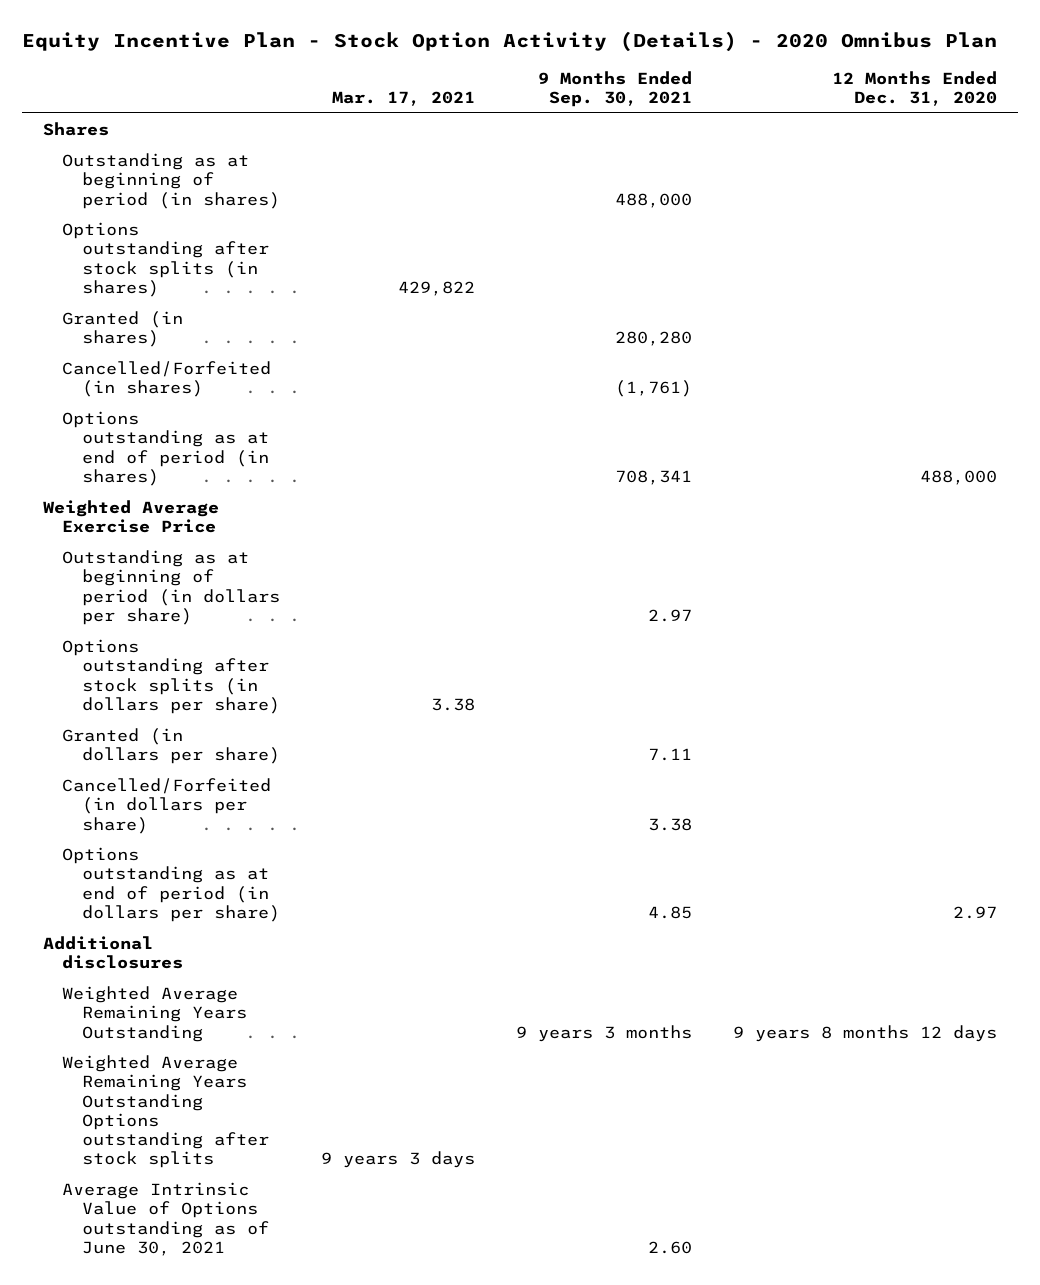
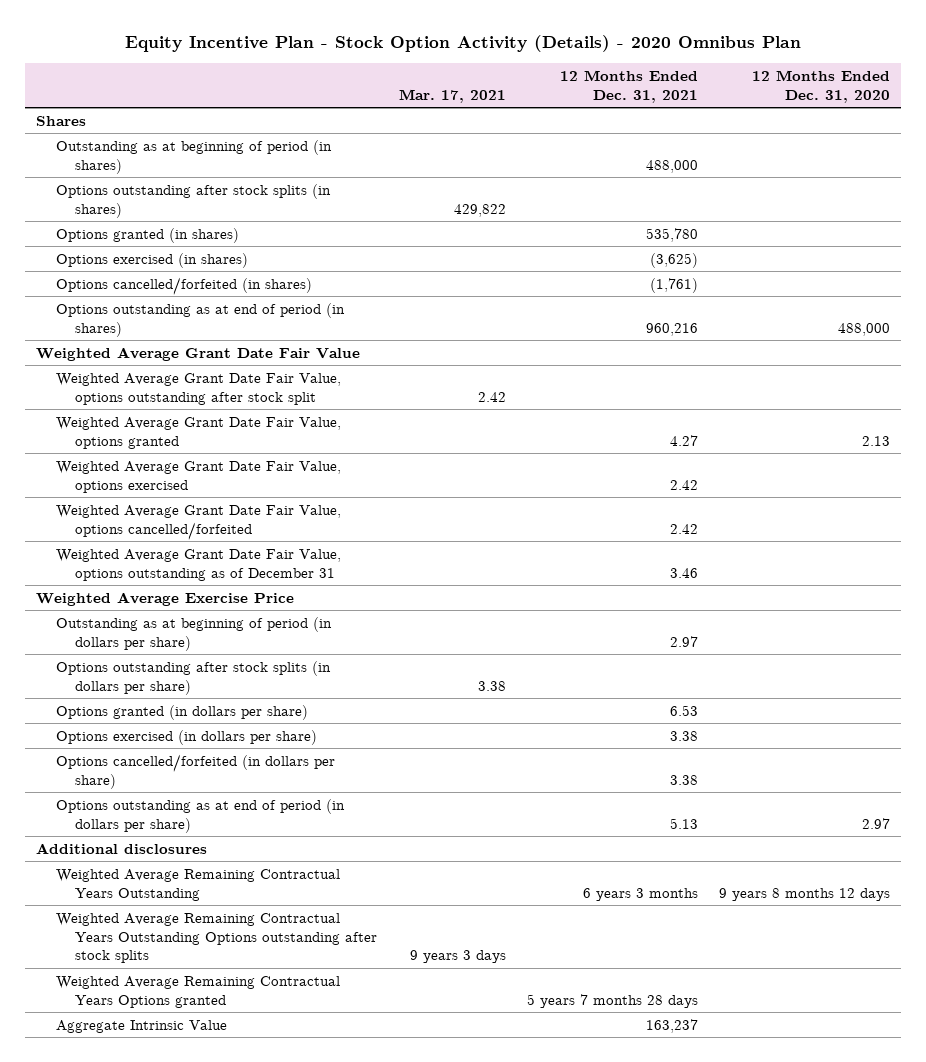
- | Mar. 17, 2021 | 9 Months Ended Sep. 30, 2021 | 12 Months Ended Dec. 31, 2020
+ | Mar. 17, 2021 | 12 Months Ended Dec. 31, 2021 | 12 Months Ended Dec. 31, 2020
- Granted (in shares) | | 280,280 |
- Cancelled/Forfeited (in shares) | | (1,761) |
+ Options granted (in shares) | | 535,780 |
+ Options exercised (in shares) | | (3,625) |
+ Options cancelled/forfeited (in shares) | | (1,761) |
+ Weighted Average Grant Date Fair Value
+ Weighted Average Grant Date Fair Value, options outstanding after stock split | 2.42 | |
+ Weighted Average Grant Date Fair Value, options granted | | 4.27 | 2.13
+ Weighted Average Grant Date Fair Value, options exercised | | 2.42 |
+ Weighted Average Grant Date Fair Value, options cancelled/forfeited | | 2.42 |
+ Weighted Average Grant Date Fair Value, options outstanding as of December 31 | | 3.46 |
- Granted (in dollars per share) | | 7.11 |
- Cancelled/Forfeited (in dollars per share) | | 3.38 |
+ Options granted (in dollars per share) | | 6.53 |
+ Options exercised (in dollars per share) | | 3.38 |
+ Options cancelled/forfeited (in dollars per share) | | 3.38 |
- Weighted Average Remaining Years Outstanding | | 9 years 3 months | 9 years 8 months 12 days
- Weighted Average Remaining Years Outstanding Options outstanding after stock splits | 9 years 3 days | |
- Average Intrinsic Value of Options outstanding as of June 30, 2021 | | 2.60 |
+ Weighted Average Remaining Contractual Years Outstanding | | 6 years 3 months | 9 years 8 months 12 days
+ Weighted Average Remaining Contractual Years Outstanding Options outstanding after stock splits | 9 years 3 days | |
+ Weighted Average Remaining Contractual Years Options granted | | 5 years 7 months 28 days |
+ Aggregate Intrinsic Value | | 163,237 |

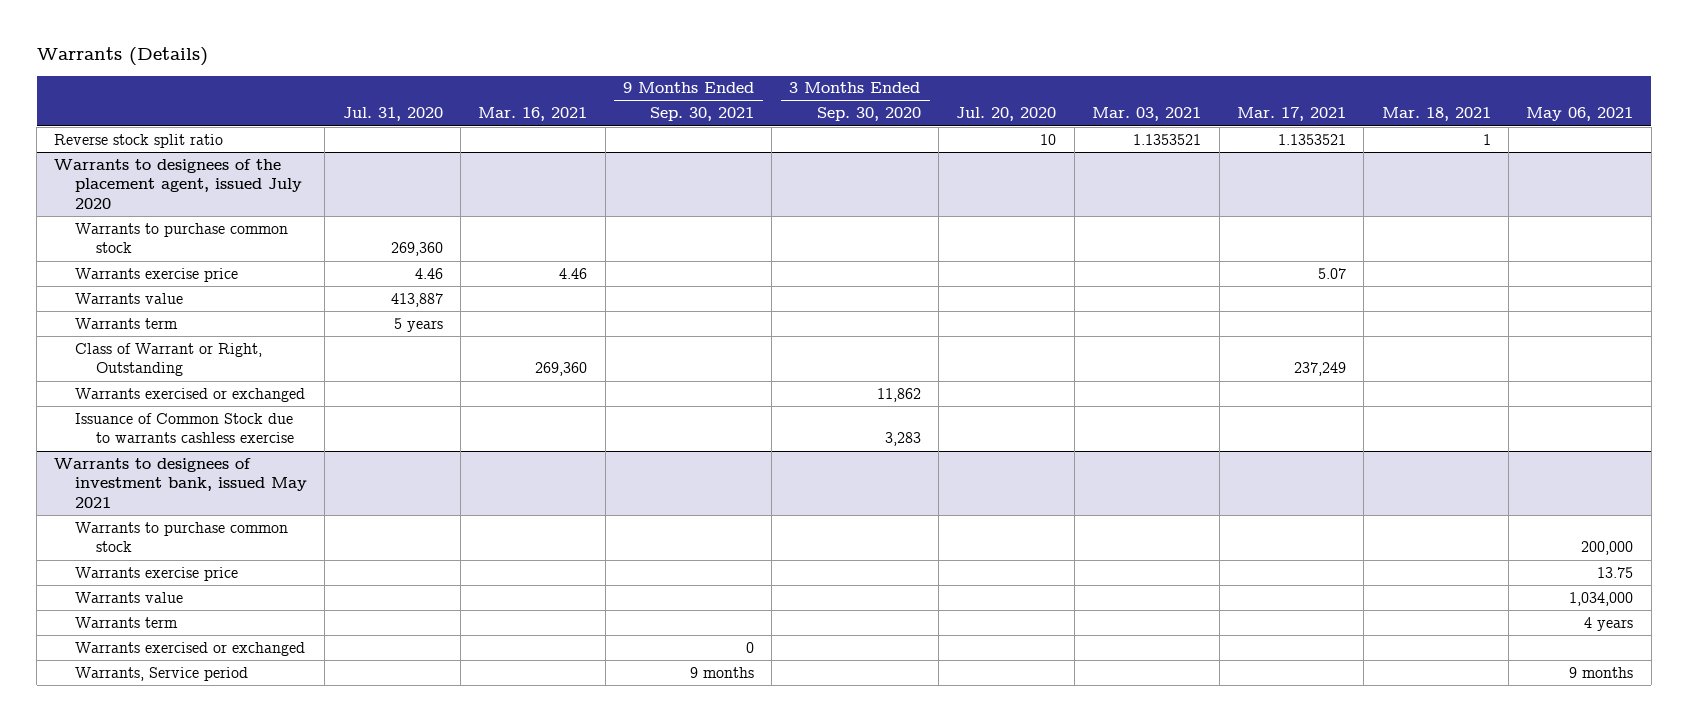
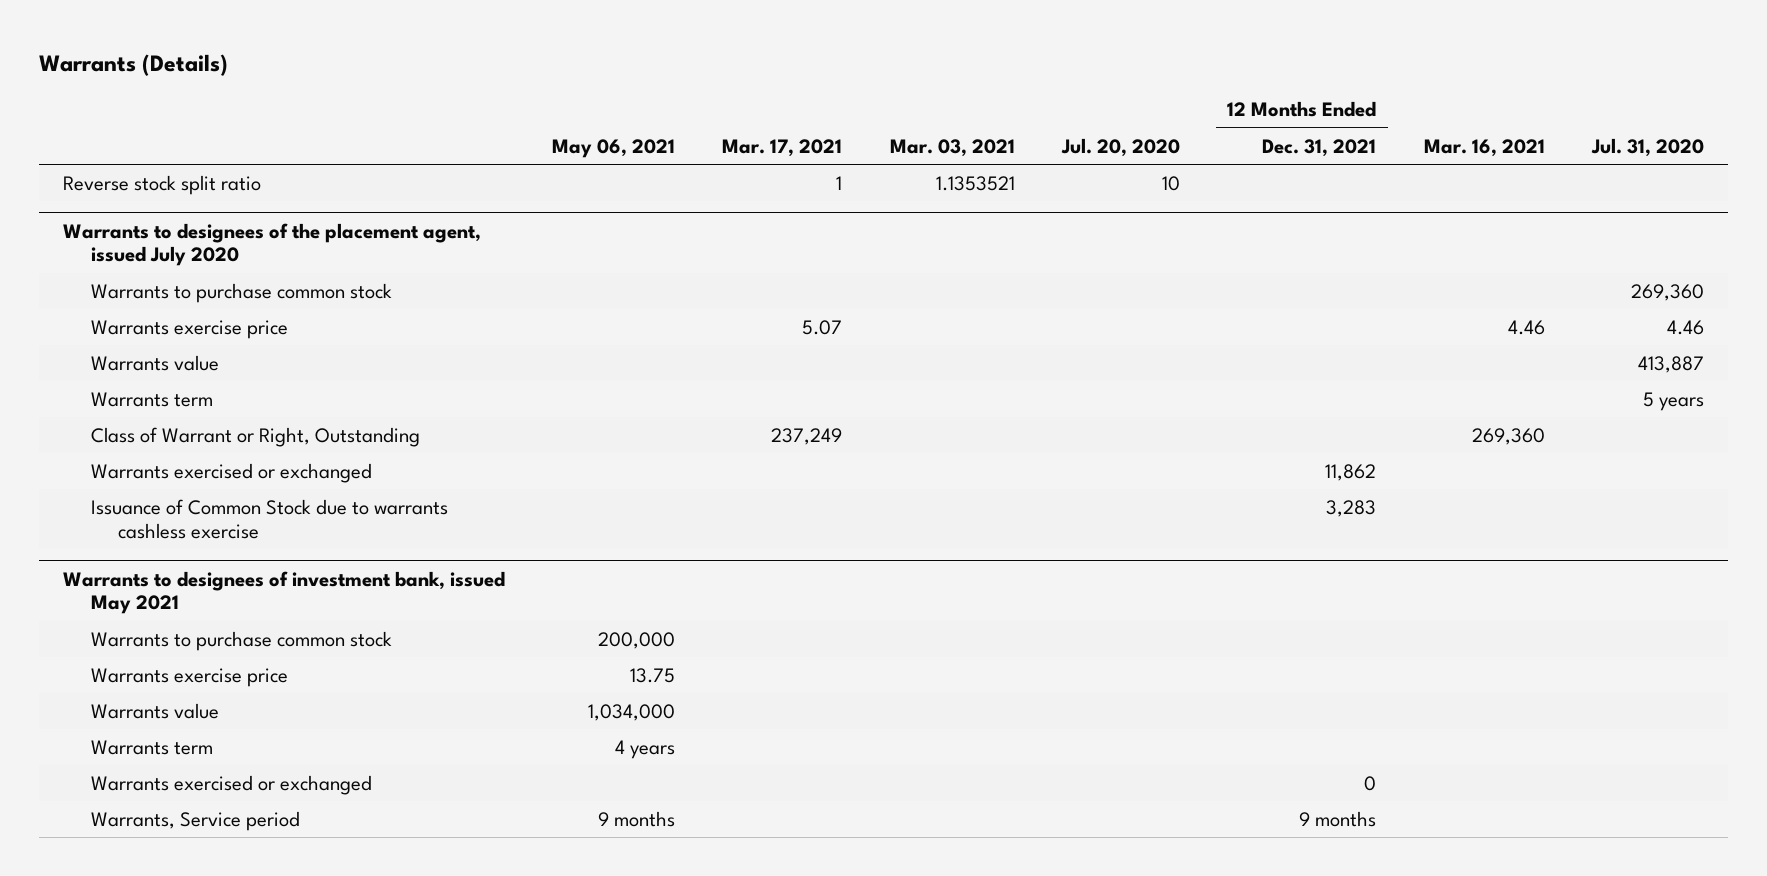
- | Jul. 31, 2020 | Mar. 16, 2021 | 9 Months Ended Sep. 30, 2021 | 3 Months Ended Sep. 30, 2020 | Jul. 20, 2020 | Mar. 03, 2021 | Mar. 17, 2021 | Mar. 18, 2021 | May 06, 2021
+ | May 06, 2021 | Mar. 17, 2021 | Mar. 03, 2021 | Jul. 20, 2020 | 12 Months Ended Dec. 31, 2021 | Mar. 16, 2021 | Jul. 31, 2020
- Reverse stock split ratio | | | | | 10 | 1.1353521 | 1.1353521 | 1 |
+ Reverse stock split ratio | | 1 | 1.1353521 | 10 | | |

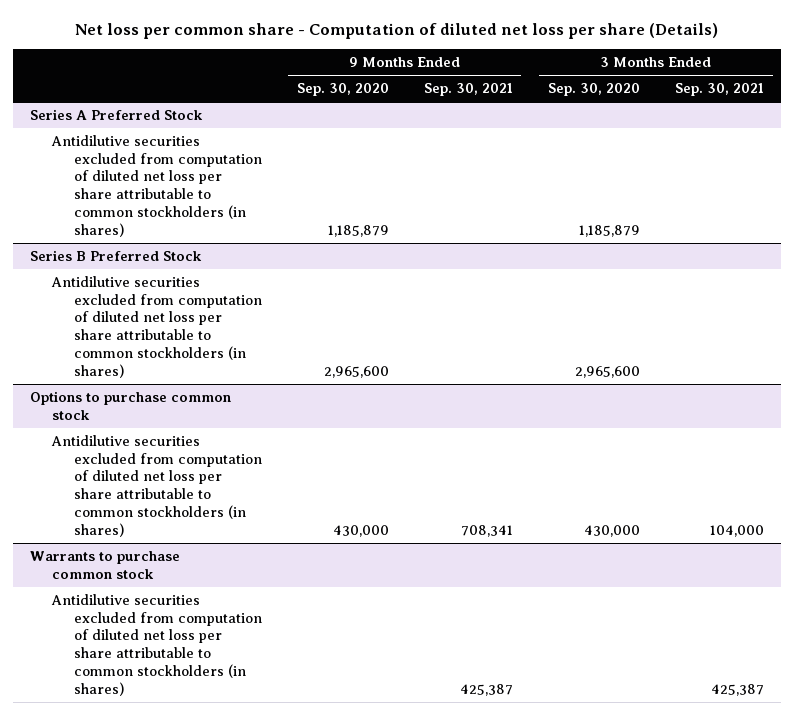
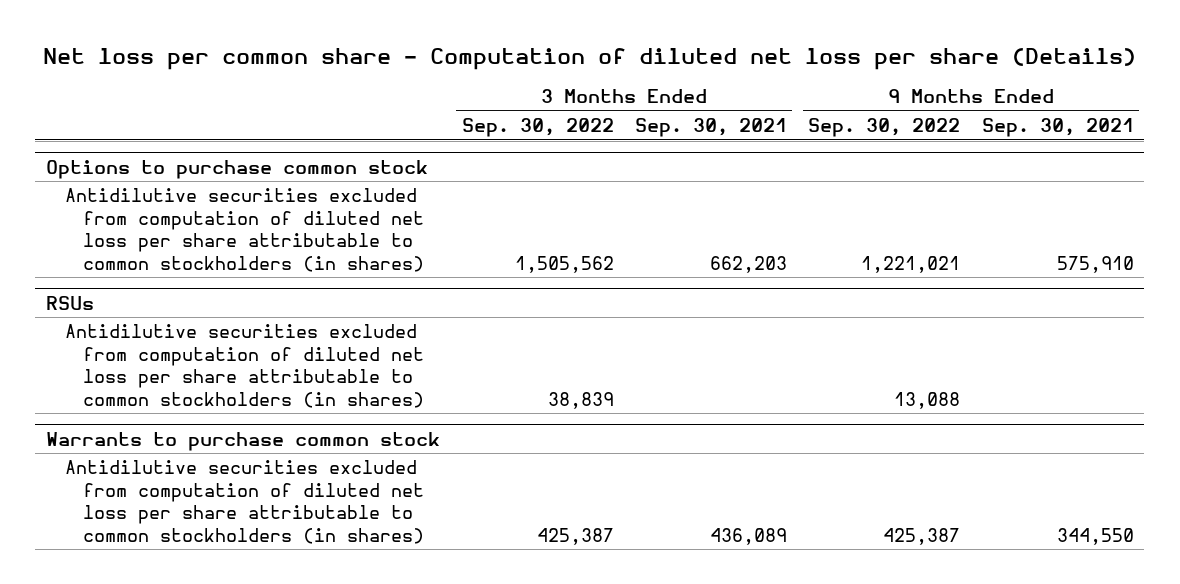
- | 9 Months Ended Sep. 30, 2020 | 9 Months Ended Sep. 30, 2021 | 3 Months Ended Sep. 30, 2020 | 3 Months Ended Sep. 30, 2021
+ | 3 Months Ended Sep. 30, 2022 | 3 Months Ended Sep. 30, 2021 | 9 Months Ended Sep. 30, 2022 | 9 Months Ended Sep. 30, 2021
- Series A Preferred Stock
- Antidilutive securities excluded from computation of diluted net loss per share attributable to common stockholders (in shares) | 1,185,879 | | 1,185,879 |
- Series B Preferred Stock
- Antidilutive securities excluded from computation of diluted net loss per share attributable to common stockholders (in shares) | 2,965,600 | | 2,965,600 |
@ Options to purchase common stock
- Antidilutive securities excluded from computation of diluted net loss per share attributable to common stockholders (in shares) | 430,000 | 708,341 | 430,000 | 104,000
+ Antidilutive securities excluded from computation of diluted net loss per share attributable to common stockholders (in shares) | 1,505,562 | 662,203 | 1,221,021 | 575,910
+ RSUs
+ Antidilutive securities excluded from computation of diluted net loss per share attributable to common stockholders (in shares) | 38,839 | | 13,088 |
@ Warrants to purchase common stock
- Antidilutive securities excluded from computation of diluted net loss per share attributable to common stockholders (in shares) | | 425,387 | | 425,387
+ Antidilutive securities excluded from computation of diluted net loss per share attributable to common stockholders (in shares) | 425,387 | 436,089 | 425,387 | 344,550

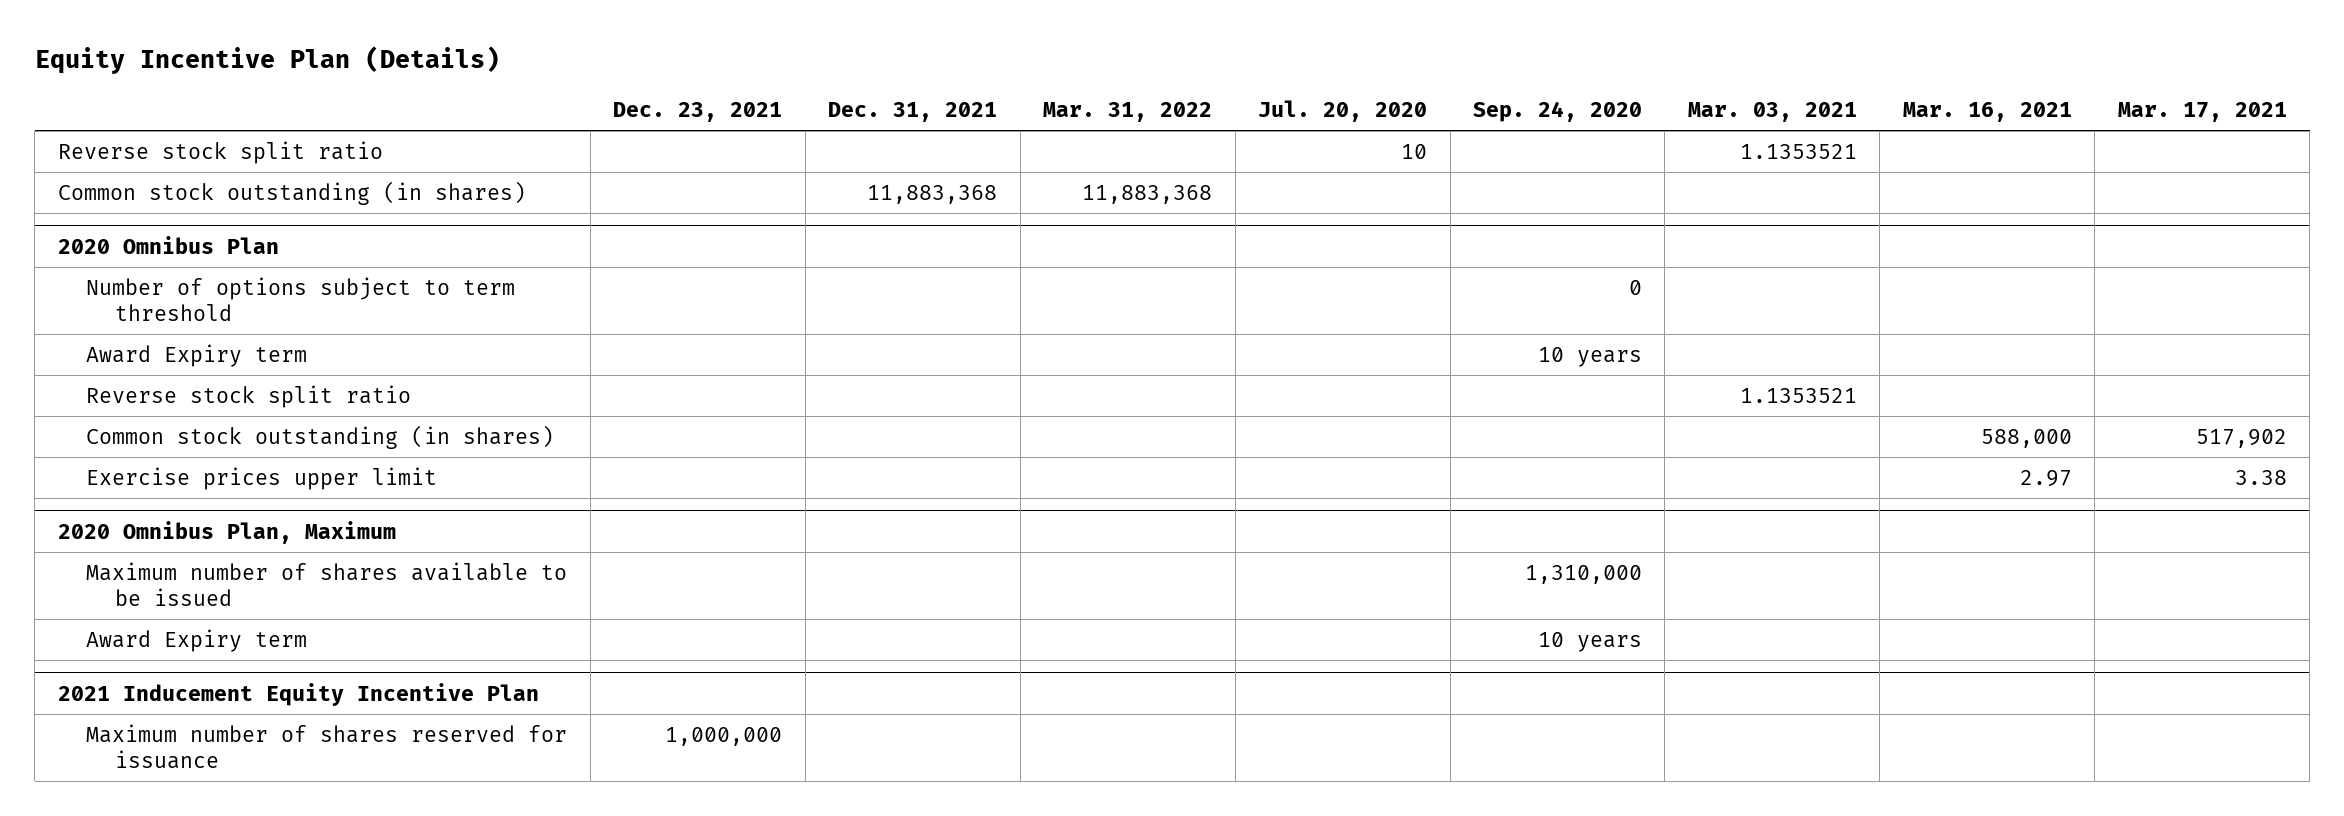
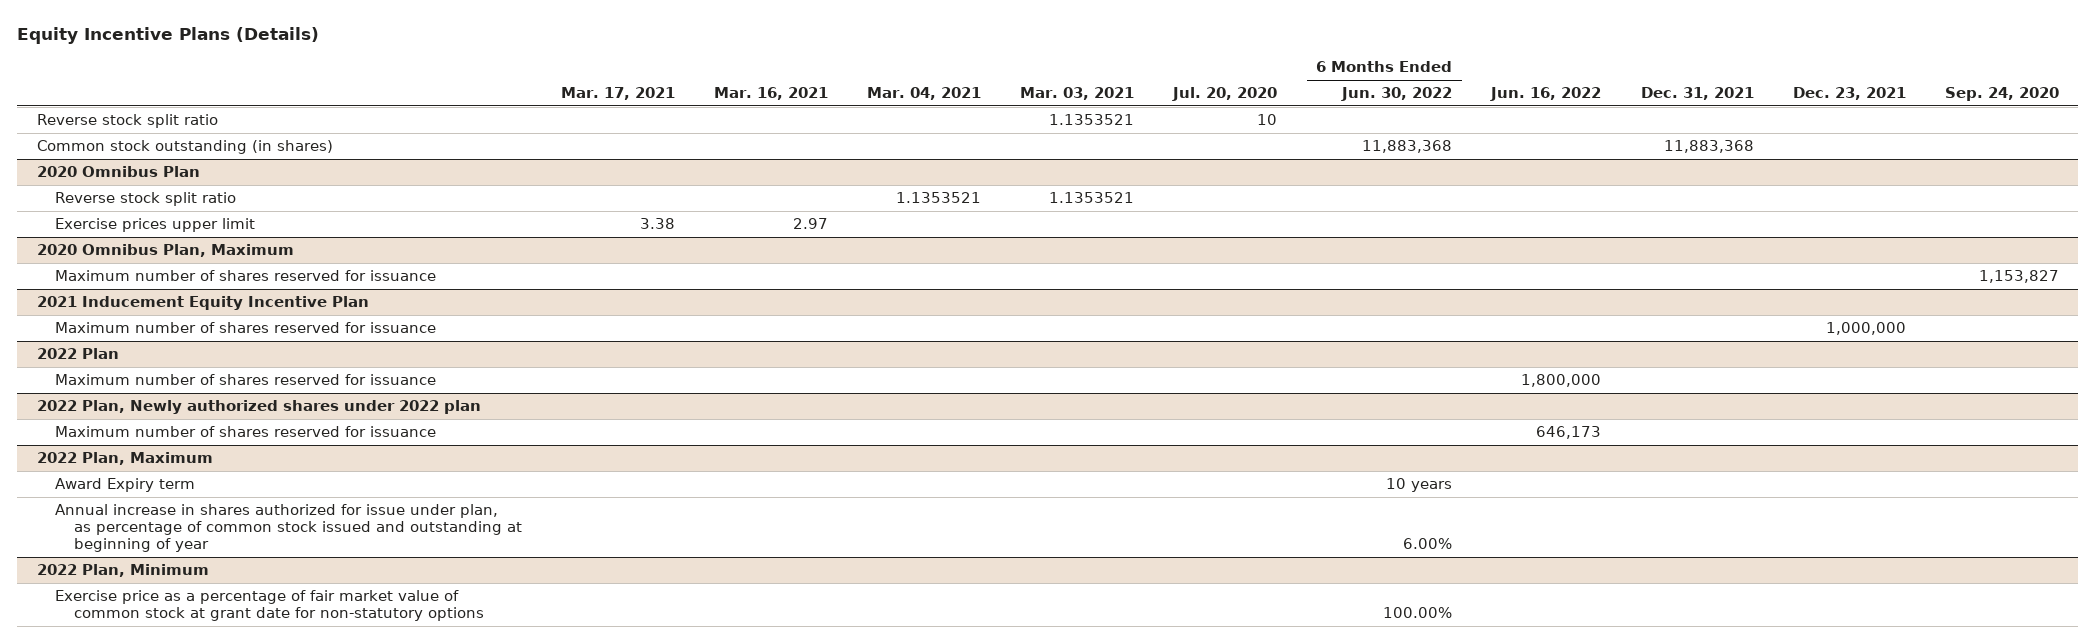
- Equity Incentive Plan (Details)
+ Equity Incentive Plans (Details)
- | Dec. 23, 2021 | Dec. 31, 2021 | Mar. 31, 2022 | Jul. 20, 2020 | Sep. 24, 2020 | Mar. 03, 2021 | Mar. 16, 2021 | Mar. 17, 2021
+ | Mar. 17, 2021 | Mar. 16, 2021 | Mar. 04, 2021 | Mar. 03, 2021 | Jul. 20, 2020 | 6 Months Ended Jun. 30, 2022 | Jun. 16, 2022 | Dec. 31, 2021 | Dec. 23, 2021 | Sep. 24, 2020
@ 2020 Omnibus Plan
- Number of options subject to term threshold | | | | | 0 | | |
- Award Expiry term | | | | | 10 years | | |
- Common stock outstanding (in shares) | | | | | | | 588,000 | 517,902
@ 2020 Omnibus Plan, Maximum
- Maximum number of shares available to be issued | | | | | 1,310,000 | | |
- Award Expiry term | | | | | 10 years | | |
+ Maximum number of shares reserved for issuance | | | | | | | | | | 1,153,827
+ 2022 Plan
+ Maximum number of shares reserved for issuance | | | | | | | 1,800,000 | | |
+ 2022 Plan, Newly authorized shares under 2022 plan
+ Maximum number of shares reserved for issuance | | | | | | | 646,173 | | |
+ 2022 Plan, Maximum
+ Award Expiry term | | | | | | 10 years | | | |
+ Annual increase in shares authorized for issue under plan, as percentage of common stock issued and outstanding at beginning of year | | | | | | 6.00% | | | |
+ 2022 Plan, Minimum
+ Exercise price as a percentage of fair market value of common stock at grant date for non-statutory options | | | | | | 100.00% | | | |

